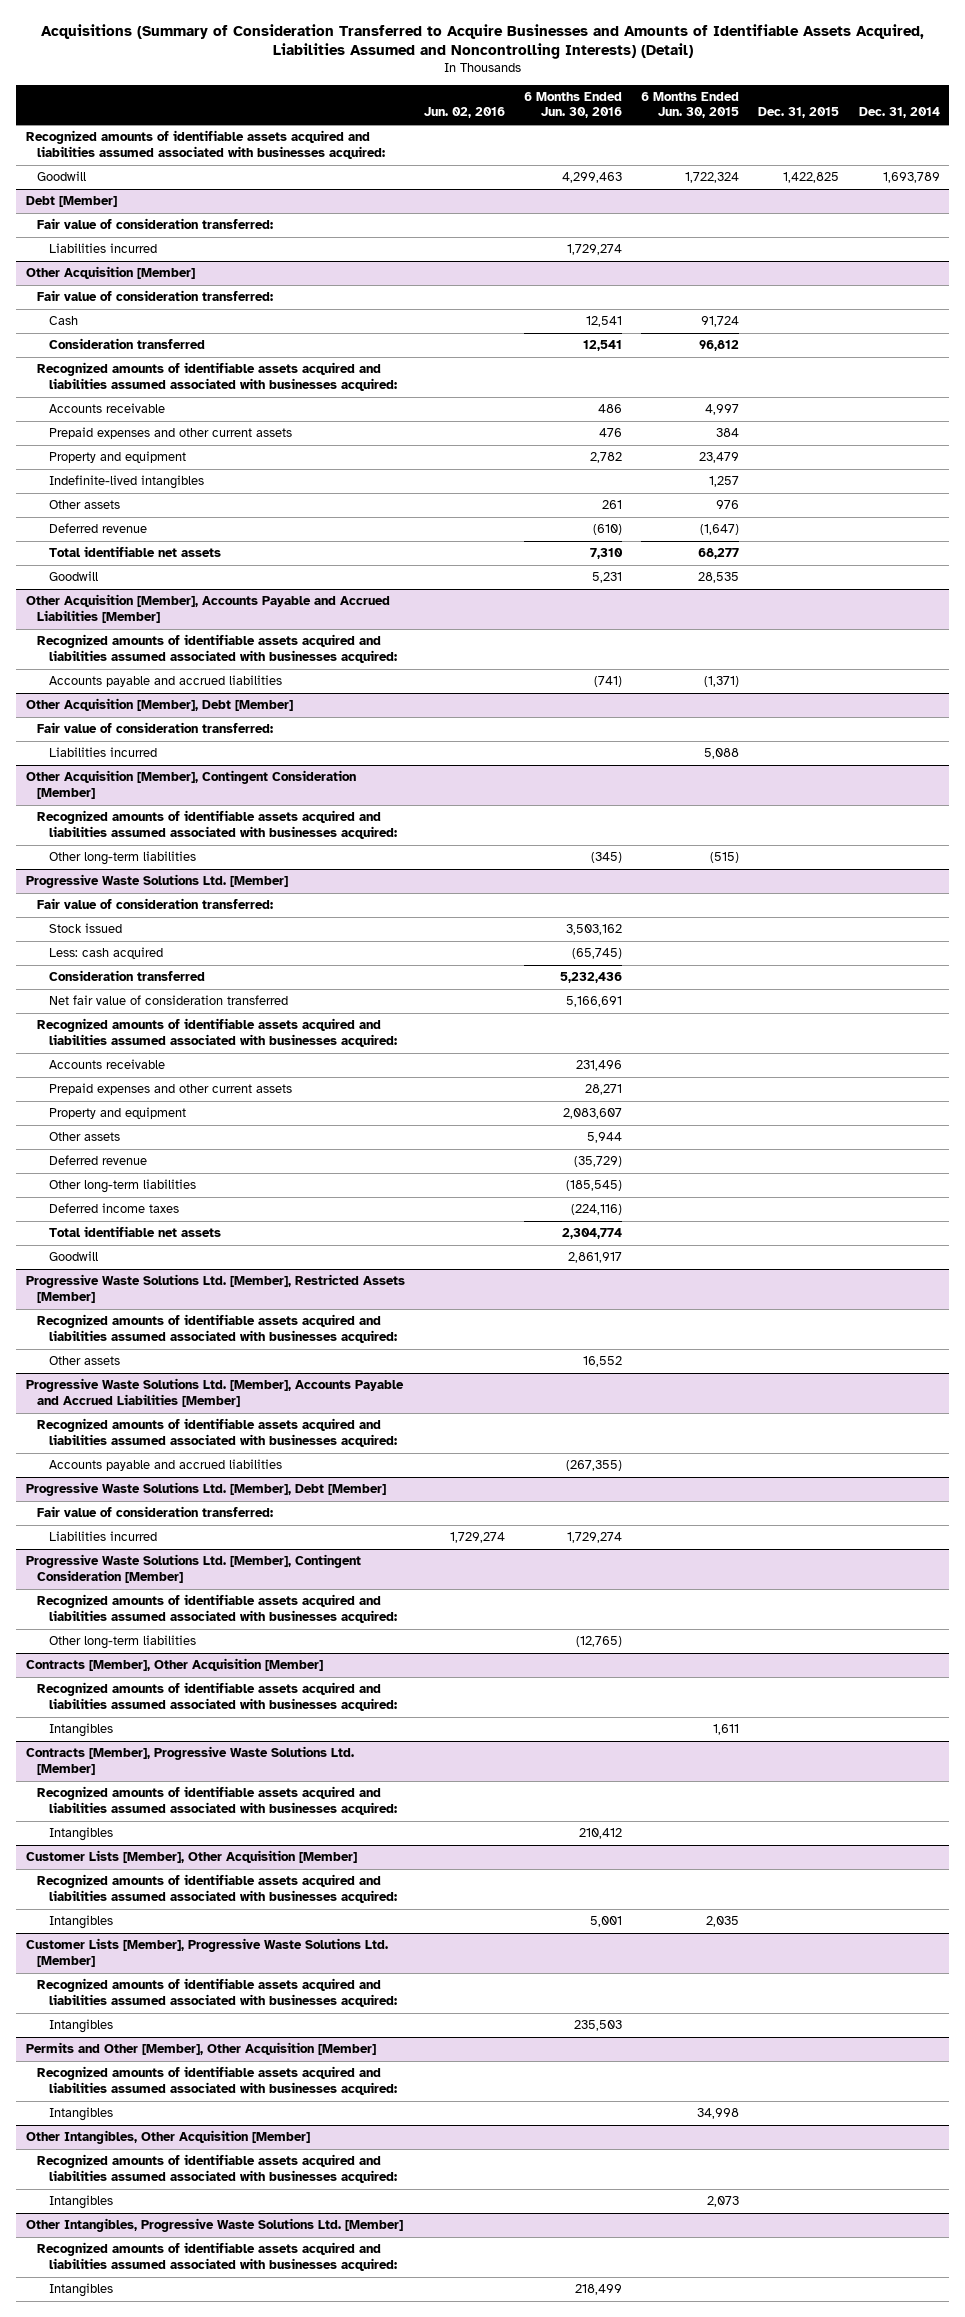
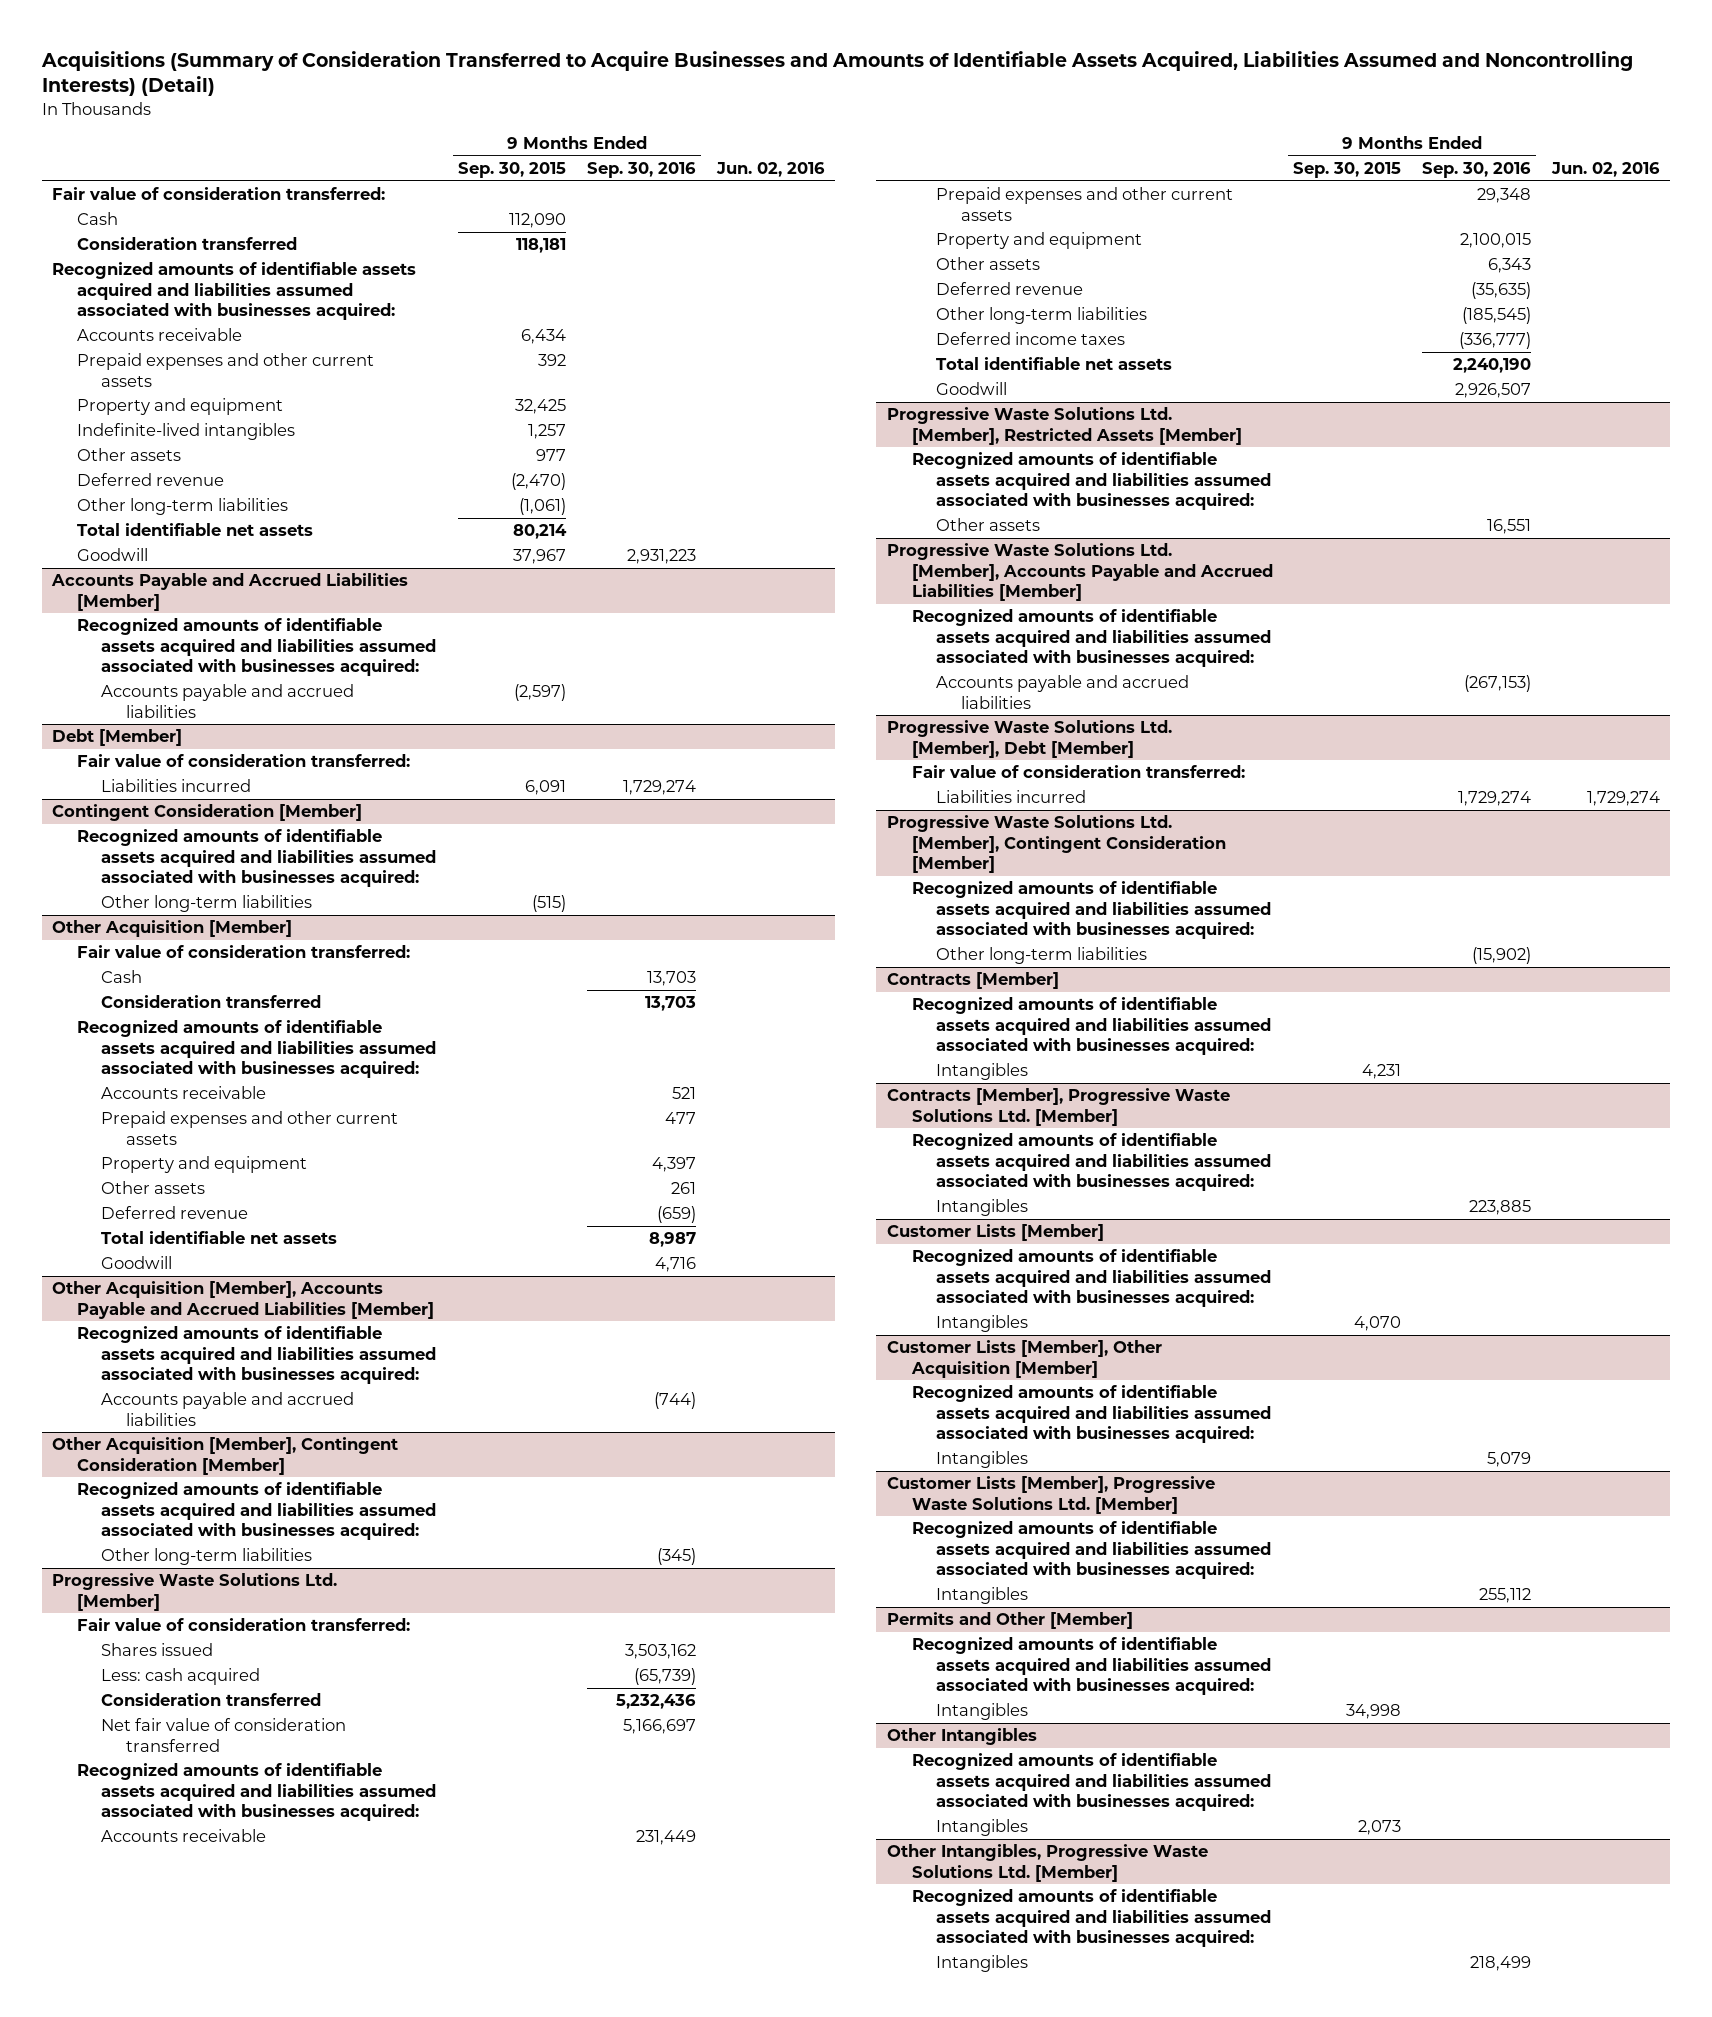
- | Jun. 02, 2016 | 6 Months Ended Jun. 30, 2016 | 6 Months Ended Jun. 30, 2015 | Dec. 31, 2015 | Dec. 31, 2014
+ | 9 Months Ended Sep. 30, 2015 | 9 Months Ended Sep. 30, 2016 | Jun. 02, 2016
+ Fair value of consideration transferred:
+ Cash | 112,090 | |
+ Consideration transferred | 118,181 | |
+ Accounts receivable | 6,434 | |
+ Prepaid expenses and other current assets | 392 | |
+ Property and equipment | 32,425 | |
+ Indefinite-lived intangibles | 1,257 | |
+ Other assets | 977 | |
+ Deferred revenue | (2,470) | |
+ Other long-term liabilities | (1,061) | |
+ Total identifiable net assets | 80,214 | |
+ Accounts Payable and Accrued Liabilities [Member]
+ Recognized amounts of identifiable assets acquired and liabilities assumed associated with businesses acquired:
+ Accounts payable and accrued liabilities | (2,597) | |
+ Contingent Consideration [Member]
+ Recognized amounts of identifiable assets acquired and liabilities assumed associated with businesses acquired:
+ Other long-term liabilities | (515) | |
@ Other Acquisition [Member]
- Indefinite-lived intangibles | | | 1,257 | |
- Other Acquisition [Member], Debt [Member]
- Fair value of consideration transferred:
- Liabilities incurred | | | 5,088 | |
@ Progressive Waste Solutions Ltd. [Member]
- Stock issued | | 3,503,162 | | |
+ Shares issued | | 3,503,162 |
- Contracts [Member], Other Acquisition [Member]
+ Contracts [Member]
+ Customer Lists [Member]
+ Recognized amounts of identifiable assets acquired and liabilities assumed associated with businesses acquired:
+ Intangibles | 4,070 | |
- Permits and Other [Member], Other Acquisition [Member]
+ Permits and Other [Member]
- Other Intangibles, Other Acquisition [Member]
+ Other Intangibles

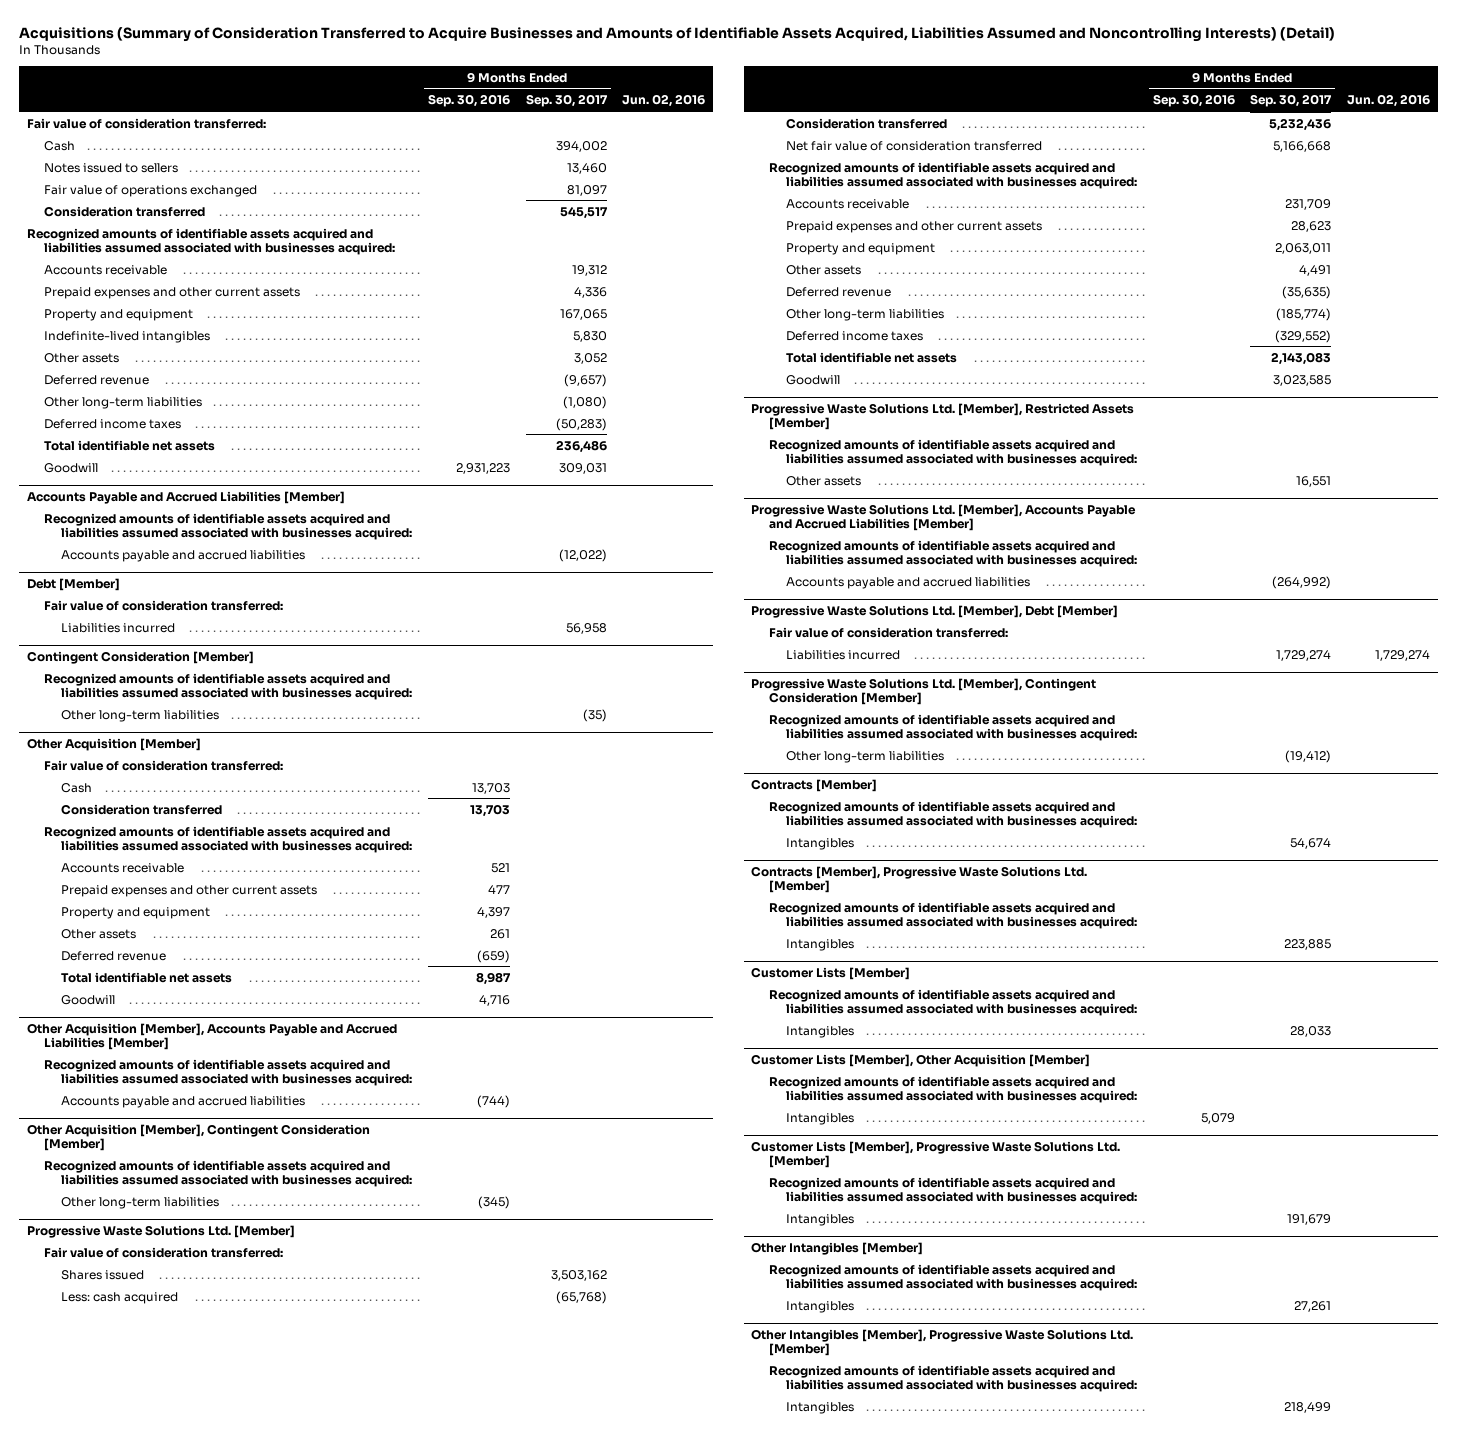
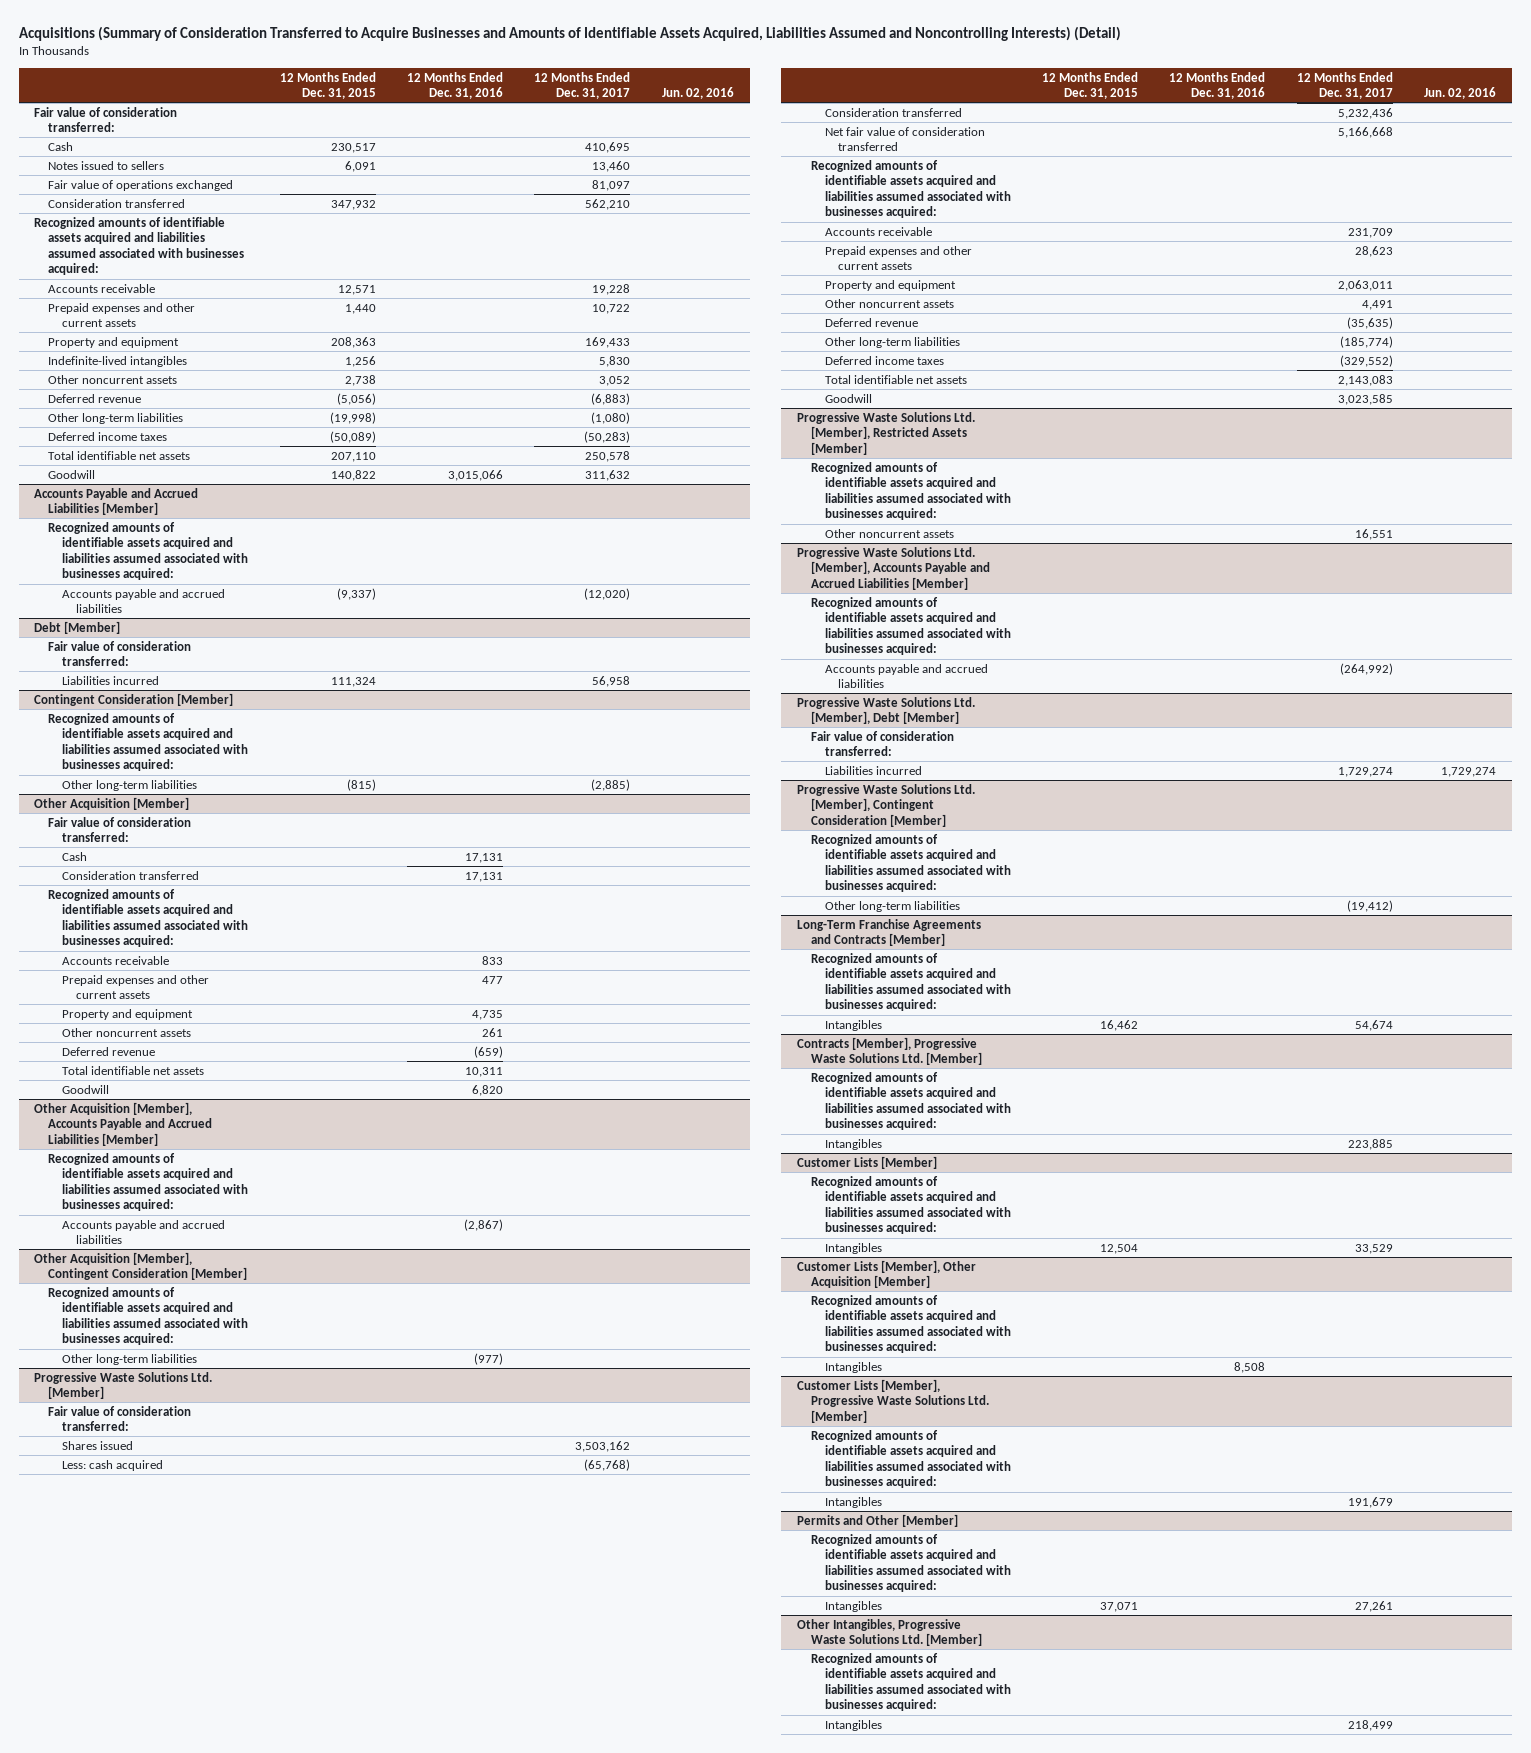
- | 9 Months Ended Sep. 30, 2016 | 9 Months Ended Sep. 30, 2017 | Jun. 02, 2016
+ | 12 Months Ended Dec. 31, 2015 | 12 Months Ended Dec. 31, 2016 | 12 Months Ended Dec. 31, 2017 | Jun. 02, 2016
- Other assets | | 3,052 |
+ Other noncurrent assets | 2,738 | | 3,052 |
@ Other Acquisition [Member]
- Other assets | 261 | |
+ Other noncurrent assets | | 261 | |
@ Progressive Waste Solutions Ltd. [Member]
- Other assets | | 4,491 |
+ Other noncurrent assets | | | 4,491 |
@ Progressive Waste Solutions Ltd. [Member], Restricted Assets [Member]
- Other assets | | 16,551 |
+ Other noncurrent assets | | | 16,551 |
- Contracts [Member]
- Recognized amounts of identifiable assets acquired and liabilities assumed associated with businesses acquired:
- Intangibles | | 54,674 |
+ Long-Term Franchise Agreements and Contracts [Member]
+ Recognized amounts of identifiable assets acquired and liabilities assumed associated with businesses acquired:
+ Intangibles | 16,462 | | 54,674 |
- Other Intangibles [Member]
- Recognized amounts of identifiable assets acquired and liabilities assumed associated with businesses acquired:
- Intangibles | | 27,261 |
- Other Intangibles [Member], Progressive Waste Solutions Ltd. [Member]
+ Permits and Other [Member]
+ Recognized amounts of identifiable assets acquired and liabilities assumed associated with businesses acquired:
+ Intangibles | 37,071 | | 27,261 |
+ Other Intangibles, Progressive Waste Solutions Ltd. [Member]

